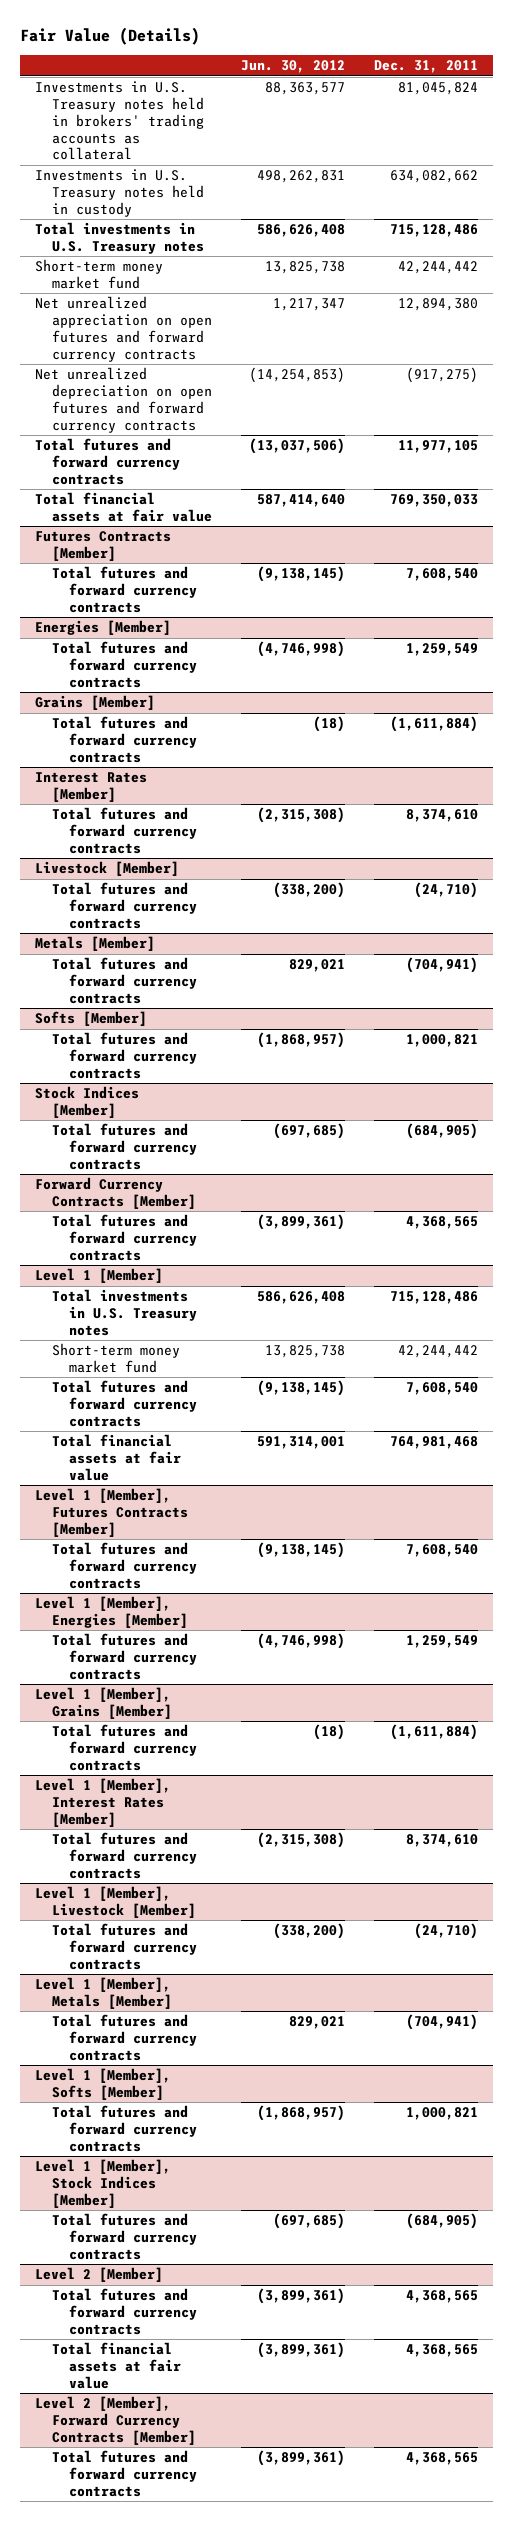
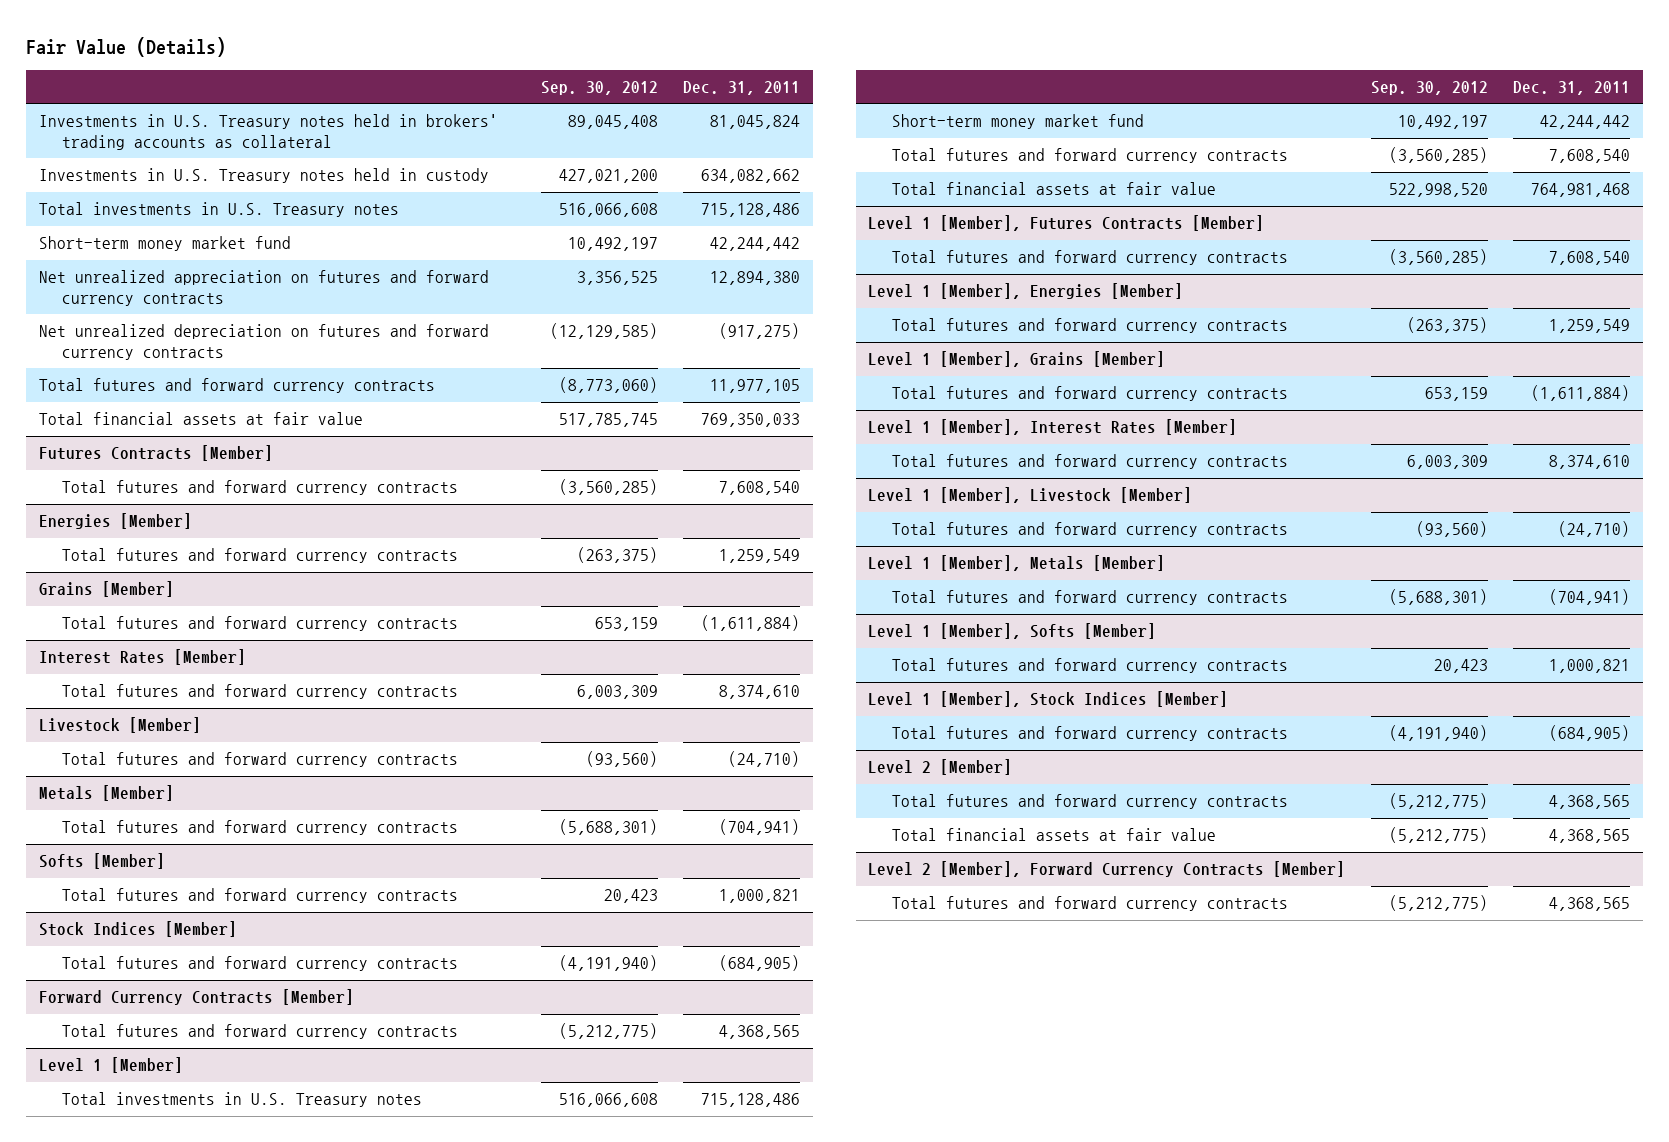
- | Jun. 30, 2012 | Dec. 31, 2011
+ | Sep. 30, 2012 | Dec. 31, 2011
- Net unrealized appreciation on open futures and forward currency contracts | 1,217,347 | 12,894,380
- Net unrealized depreciation on open futures and forward currency contracts | (14,254,853) | (917,275)
+ Net unrealized appreciation on futures and forward currency contracts | 3,356,525 | 12,894,380
+ Net unrealized depreciation on futures and forward currency contracts | (12,129,585) | (917,275)

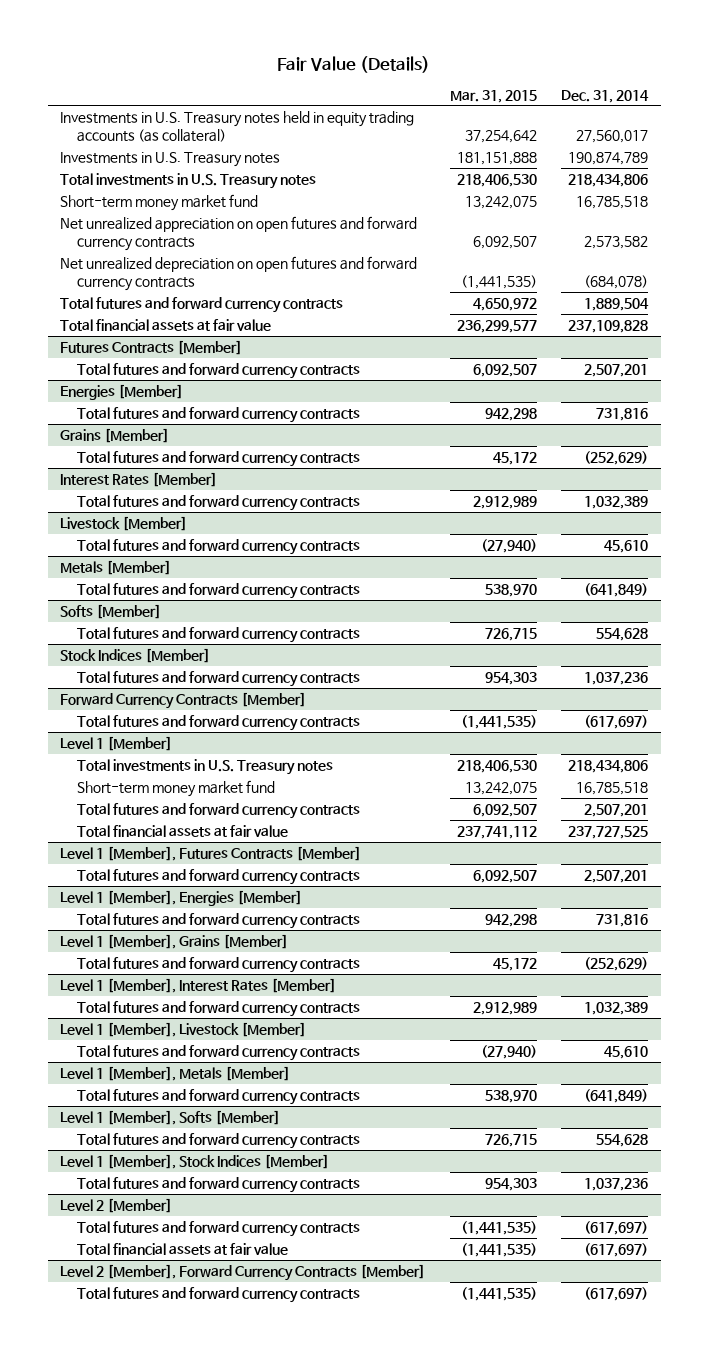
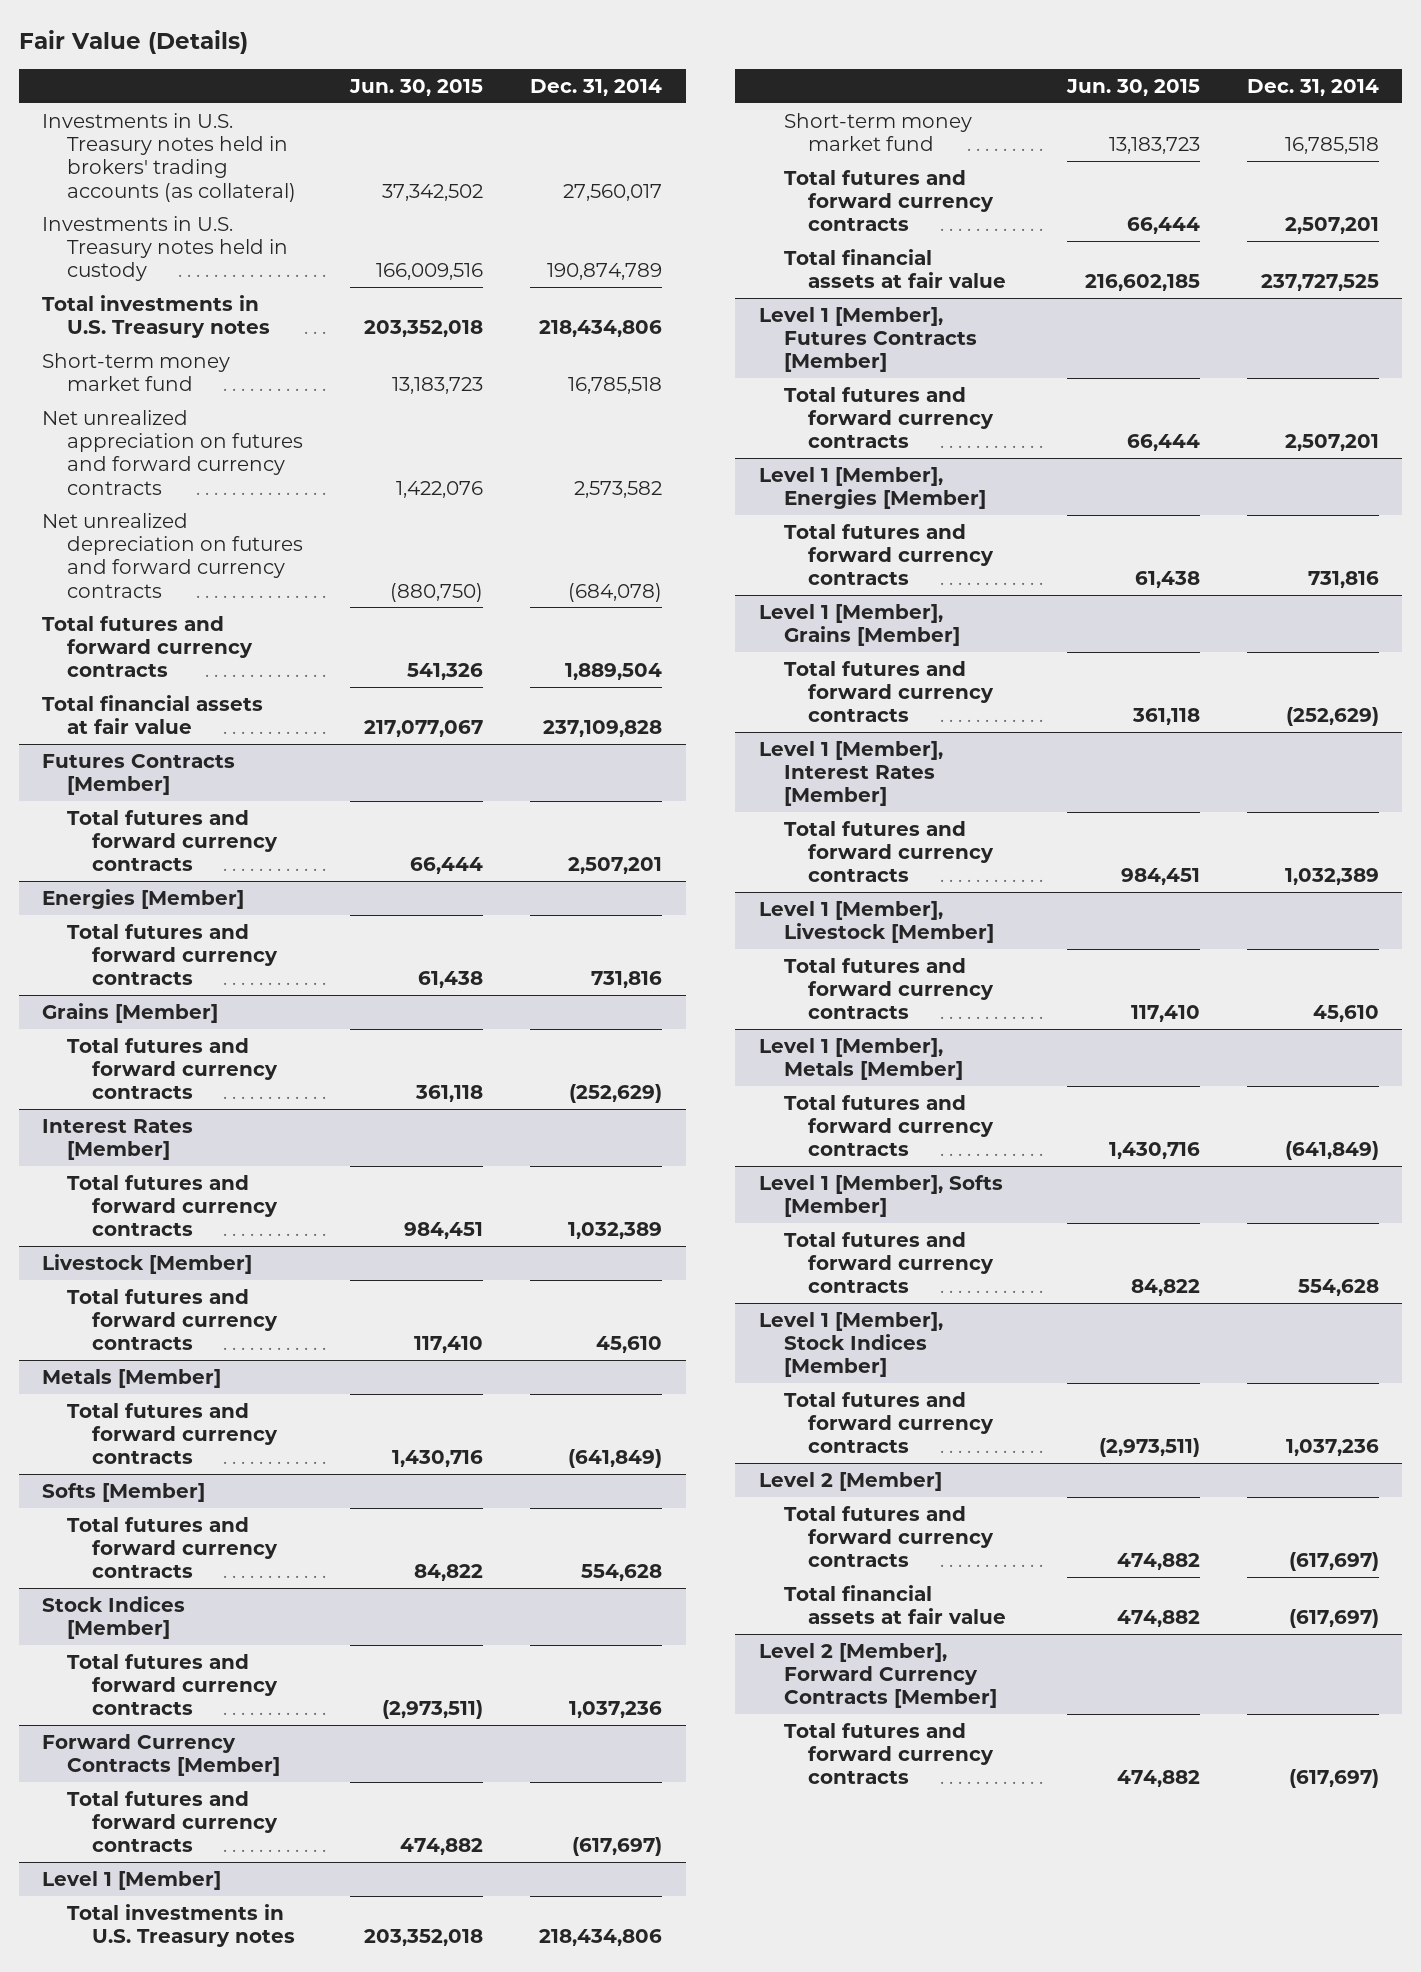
- | Mar. 31, 2015 | Dec. 31, 2014
+ | Jun. 30, 2015 | Dec. 31, 2014
- Investments in U.S. Treasury notes held in equity trading accounts (as collateral) | 37,254,642 | 27,560,017
- Investments in U.S. Treasury notes | 181,151,888 | 190,874,789
+ Investments in U.S. Treasury notes held in brokers' trading accounts (as collateral) | 37,342,502 | 27,560,017
+ Investments in U.S. Treasury notes held in custody | 166,009,516 | 190,874,789
- Net unrealized appreciation on open futures and forward currency contracts | 6,092,507 | 2,573,582
- Net unrealized depreciation on open futures and forward currency contracts | (1,441,535) | (684,078)
+ Net unrealized appreciation on futures and forward currency contracts | 1,422,076 | 2,573,582
+ Net unrealized depreciation on futures and forward currency contracts | (880,750) | (684,078)

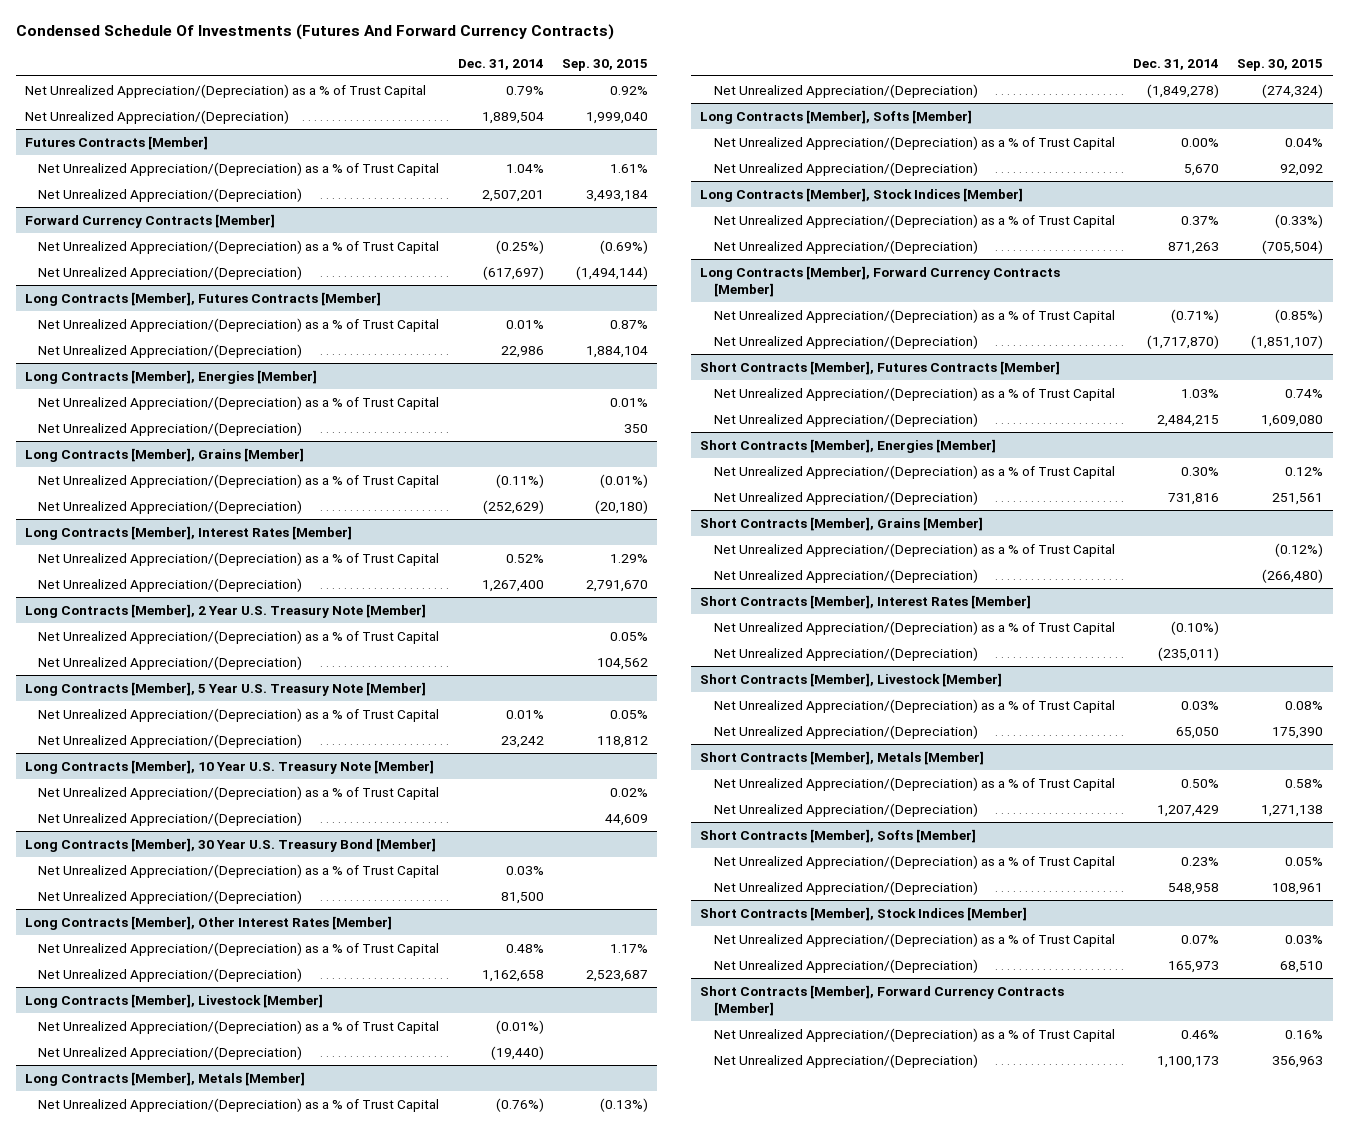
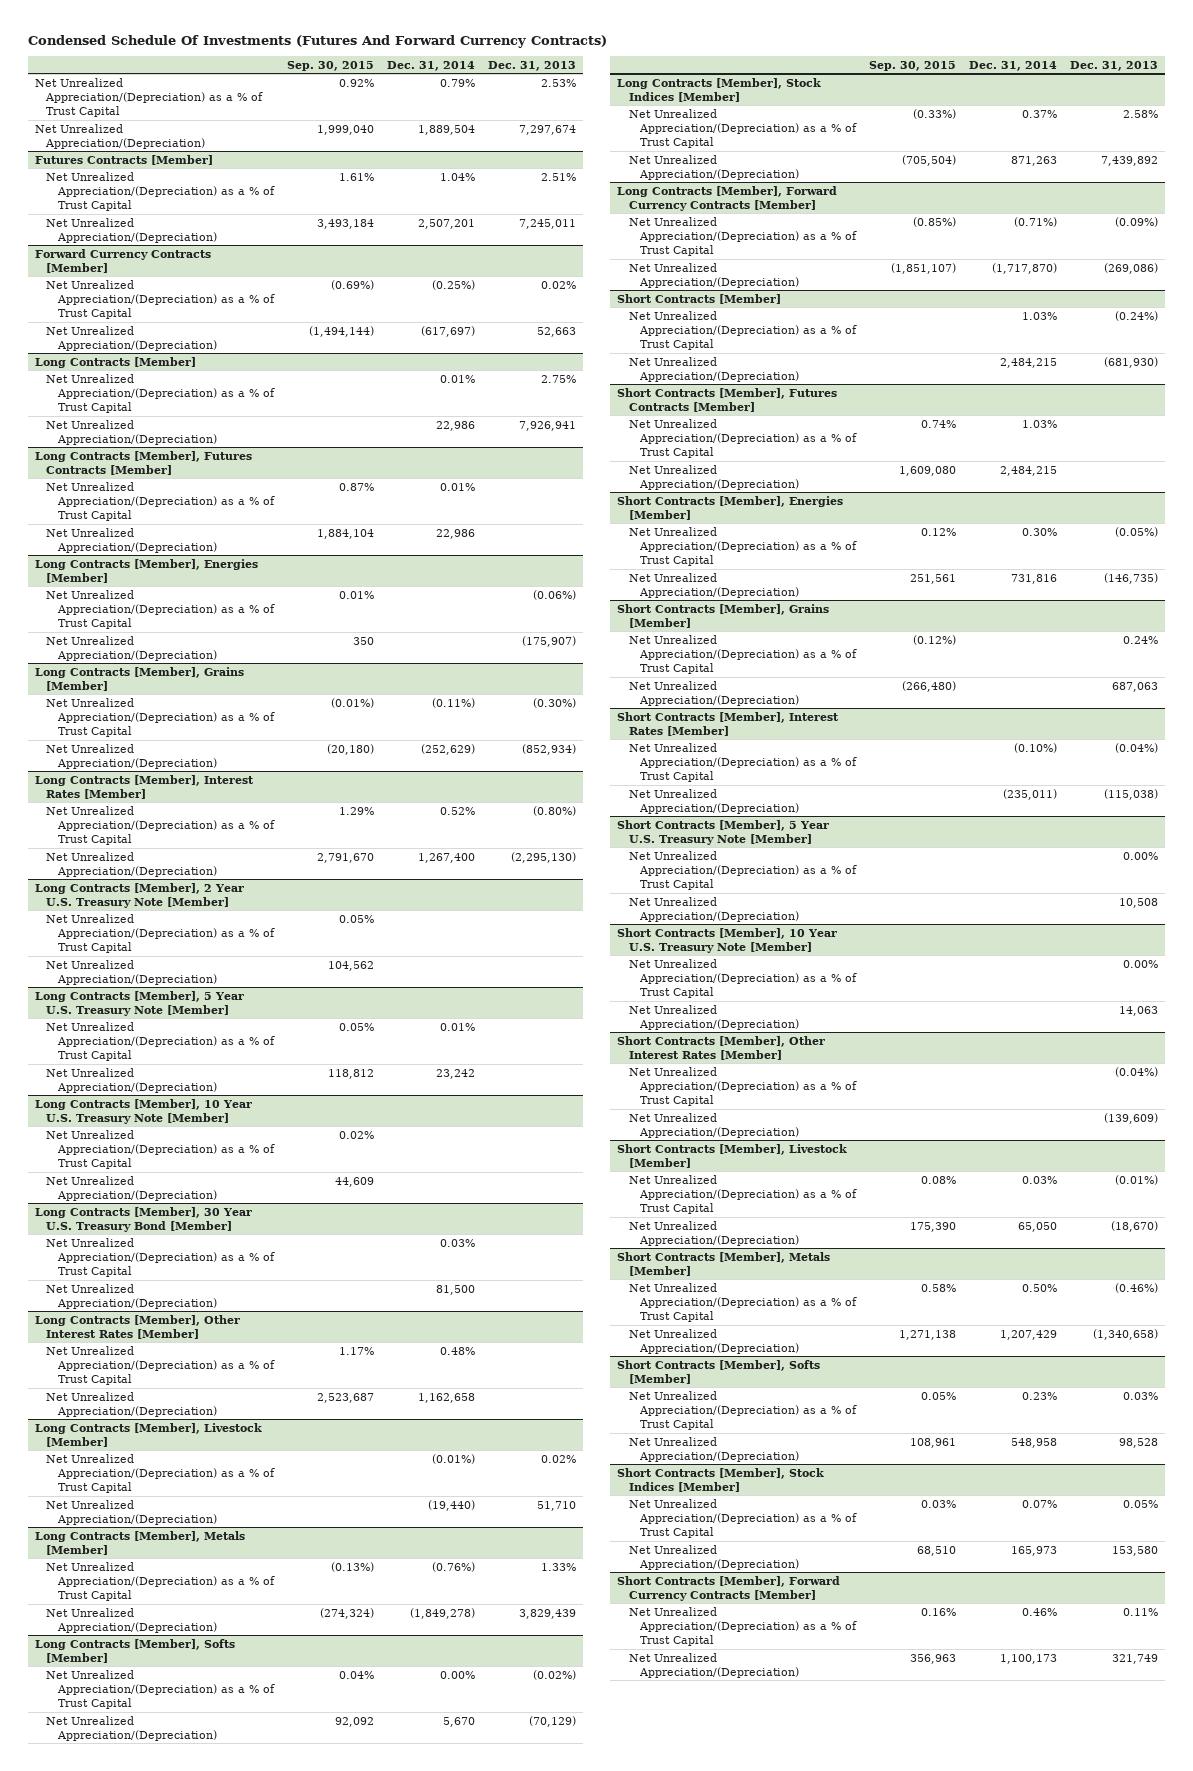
- | Dec. 31, 2014 | Sep. 30, 2015
+ | Sep. 30, 2015 | Dec. 31, 2014 | Dec. 31, 2013
+ Long Contracts [Member]
+ Net Unrealized Appreciation/(Depreciation) as a % of Trust Capital | | 0.01% | 2.75%
+ Net Unrealized Appreciation/(Depreciation) | | 22,986 | 7,926,941
+ Short Contracts [Member]
+ Net Unrealized Appreciation/(Depreciation) as a % of Trust Capital | | 1.03% | (0.24%)
+ Net Unrealized Appreciation/(Depreciation) | | 2,484,215 | (681,930)
+ Short Contracts [Member], 5 Year U.S. Treasury Note [Member]
+ Net Unrealized Appreciation/(Depreciation) as a % of Trust Capital | | | 0.00%
+ Net Unrealized Appreciation/(Depreciation) | | | 10,508
+ Short Contracts [Member], 10 Year U.S. Treasury Note [Member]
+ Net Unrealized Appreciation/(Depreciation) as a % of Trust Capital | | | 0.00%
+ Net Unrealized Appreciation/(Depreciation) | | | 14,063
+ Short Contracts [Member], Other Interest Rates [Member]
+ Net Unrealized Appreciation/(Depreciation) as a % of Trust Capital | | | (0.04%)
+ Net Unrealized Appreciation/(Depreciation) | | | (139,609)

